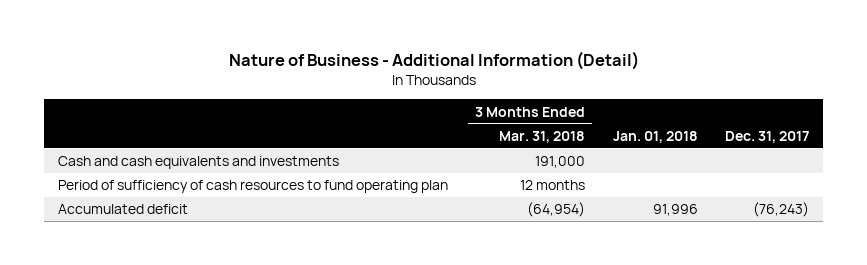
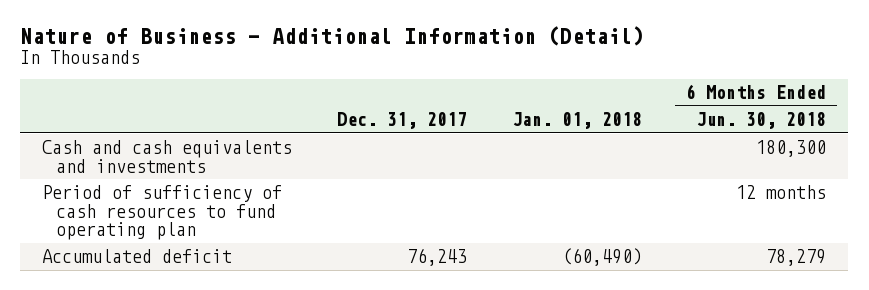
- | 3 Months Ended Mar. 31, 2018 | Jan. 01, 2018 | Dec. 31, 2017
+ | Dec. 31, 2017 | Jan. 01, 2018 | 6 Months Ended Jun. 30, 2018
- Accumulated deficit | (64,954) | 91,996 | (76,243)
+ Accumulated deficit | 76,243 | (60,490) | 78,279

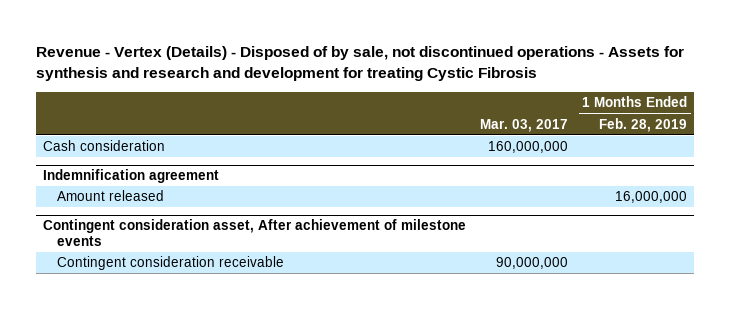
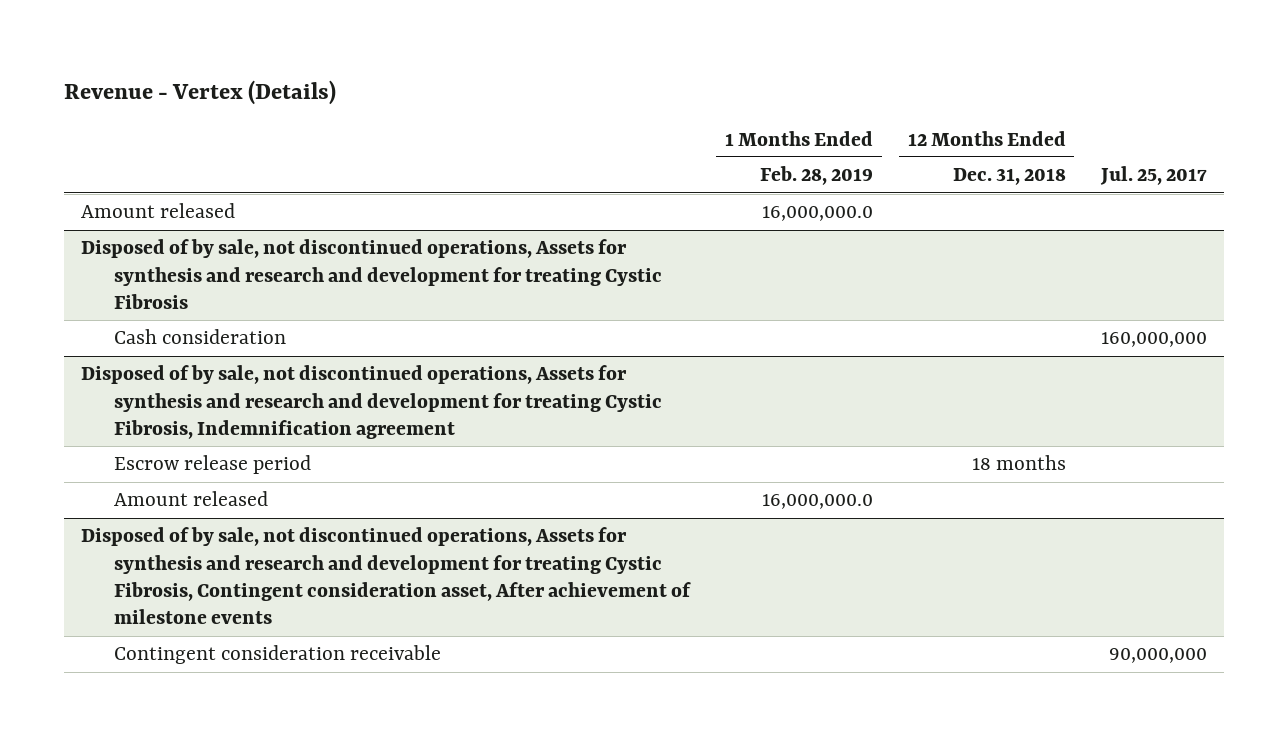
- Revenue - Vertex (Details) - Disposed of by sale, not discontinued operations - Assets for synthesis and research and development for treating Cystic Fibrosis
+ Revenue - Vertex (Details)
- | Mar. 03, 2017 | 1 Months Ended Feb. 28, 2019
+ | 1 Months Ended Feb. 28, 2019 | 12 Months Ended Dec. 31, 2018 | Jul. 25, 2017
- Cash consideration | 160,000,000 |
- Indemnification agreement
- Amount released | | 16,000,000
- Contingent consideration asset, After achievement of milestone events
+ Amount released | 16,000,000.0 | |
+ Disposed of by sale, not discontinued operations, Assets for synthesis and research and development for treating Cystic Fibrosis
+ Cash consideration | | | 160,000,000
+ Disposed of by sale, not discontinued operations, Assets for synthesis and research and development for treating Cystic Fibrosis, Indemnification agreement
+ Escrow release period | | 18 months |
+ Amount released | 16,000,000.0 | |
+ Disposed of by sale, not discontinued operations, Assets for synthesis and research and development for treating Cystic Fibrosis, Contingent consideration asset, After achievement of milestone events

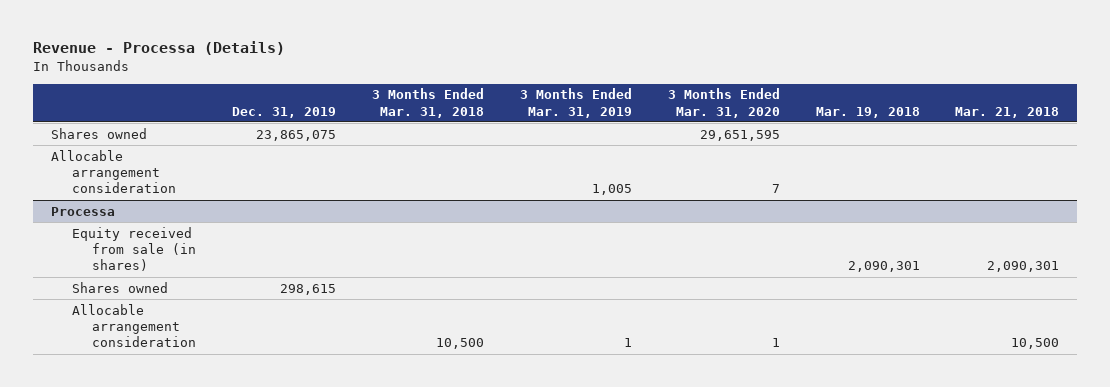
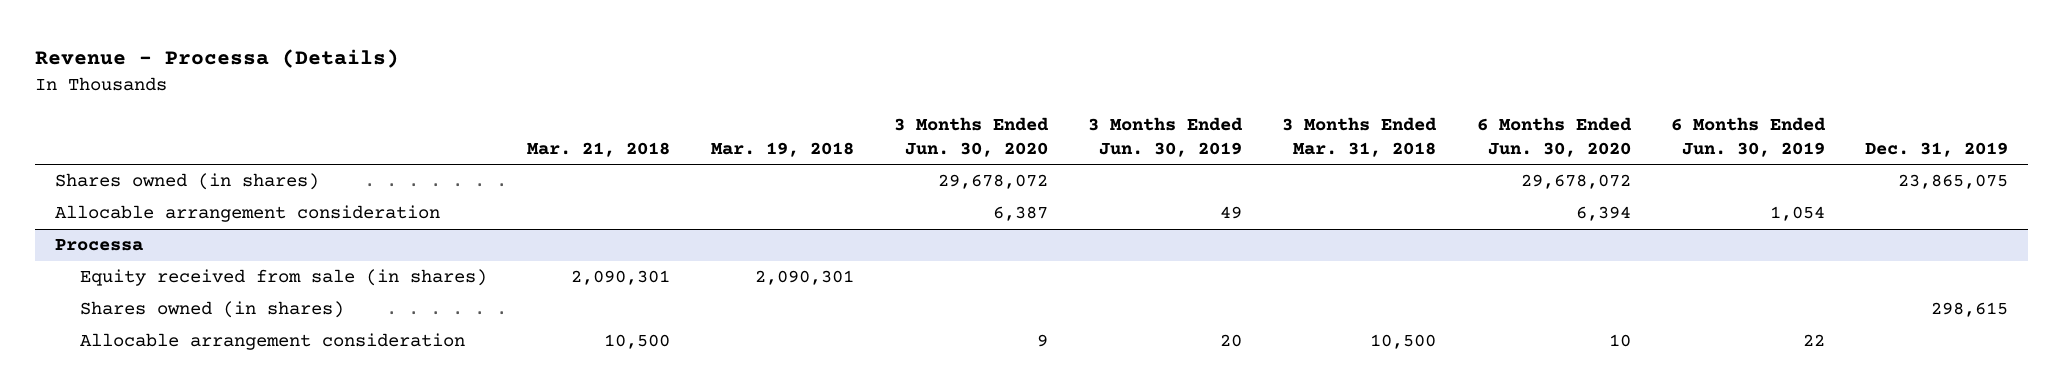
- | Dec. 31, 2019 | 3 Months Ended Mar. 31, 2018 | 3 Months Ended Mar. 31, 2019 | 3 Months Ended Mar. 31, 2020 | Mar. 19, 2018 | Mar. 21, 2018
+ | Mar. 21, 2018 | Mar. 19, 2018 | 3 Months Ended Jun. 30, 2020 | 3 Months Ended Jun. 30, 2019 | 3 Months Ended Mar. 31, 2018 | 6 Months Ended Jun. 30, 2020 | 6 Months Ended Jun. 30, 2019 | Dec. 31, 2019
- Shares owned | 23,865,075 | | | 29,651,595 | |
+ Shares owned (in shares) | | | 29,678,072 | | | 29,678,072 | | 23,865,075
@ Processa
- Shares owned | 298,615 | | | | |
+ Shares owned (in shares) | | | | | | | | 298,615

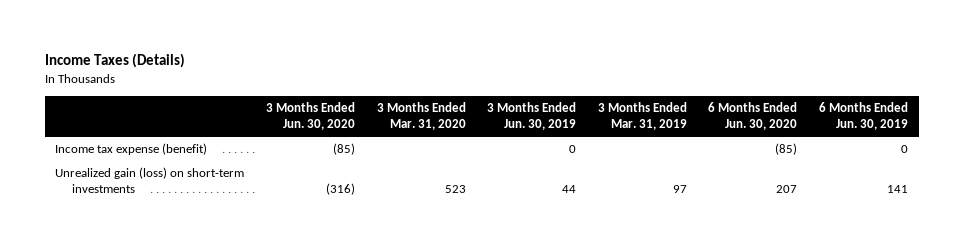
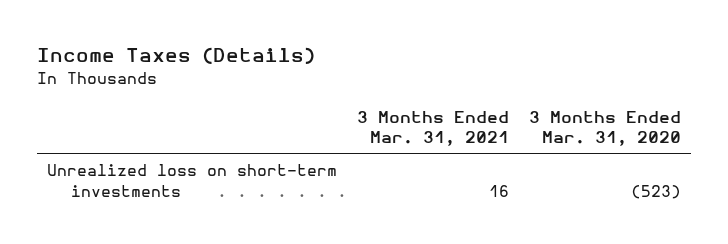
- | 3 Months Ended Jun. 30, 2020 | 3 Months Ended Mar. 31, 2020 | 3 Months Ended Jun. 30, 2019 | 3 Months Ended Mar. 31, 2019 | 6 Months Ended Jun. 30, 2020 | 6 Months Ended Jun. 30, 2019
+ | 3 Months Ended Mar. 31, 2021 | 3 Months Ended Mar. 31, 2020
- Income tax expense (benefit) | (85) | | 0 | | (85) | 0
- Unrealized gain (loss) on short-term investments | (316) | 523 | 44 | 97 | 207 | 141
+ Unrealized loss on short-term investments | 16 | (523)

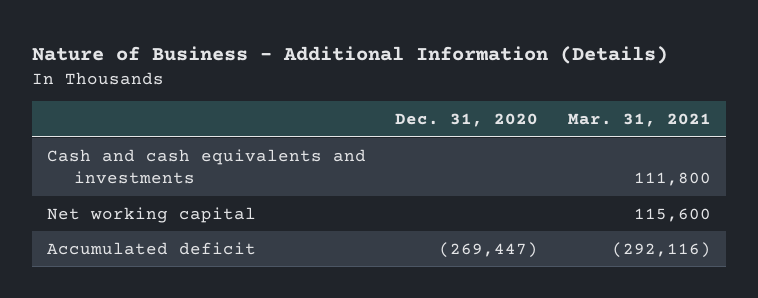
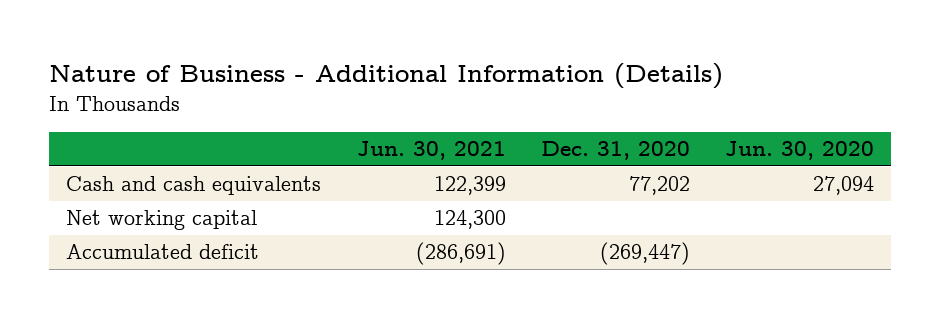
- | Dec. 31, 2020 | Mar. 31, 2021
+ | Jun. 30, 2021 | Dec. 31, 2020 | Jun. 30, 2020
- Cash and cash equivalents and investments | | 111,800
+ Cash and cash equivalents | 122,399 | 77,202 | 27,094

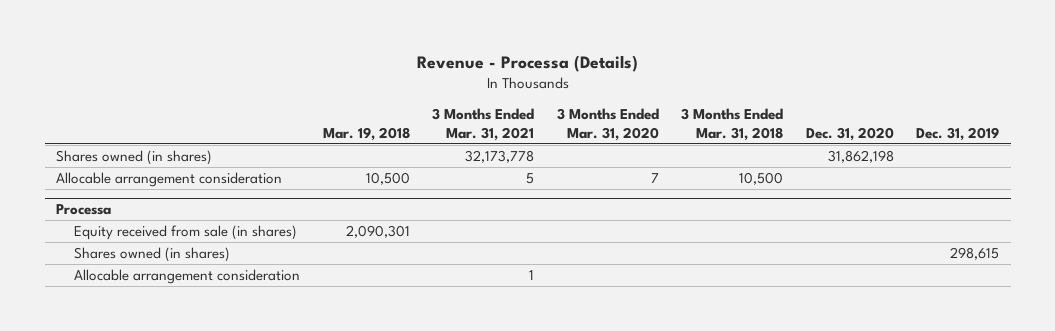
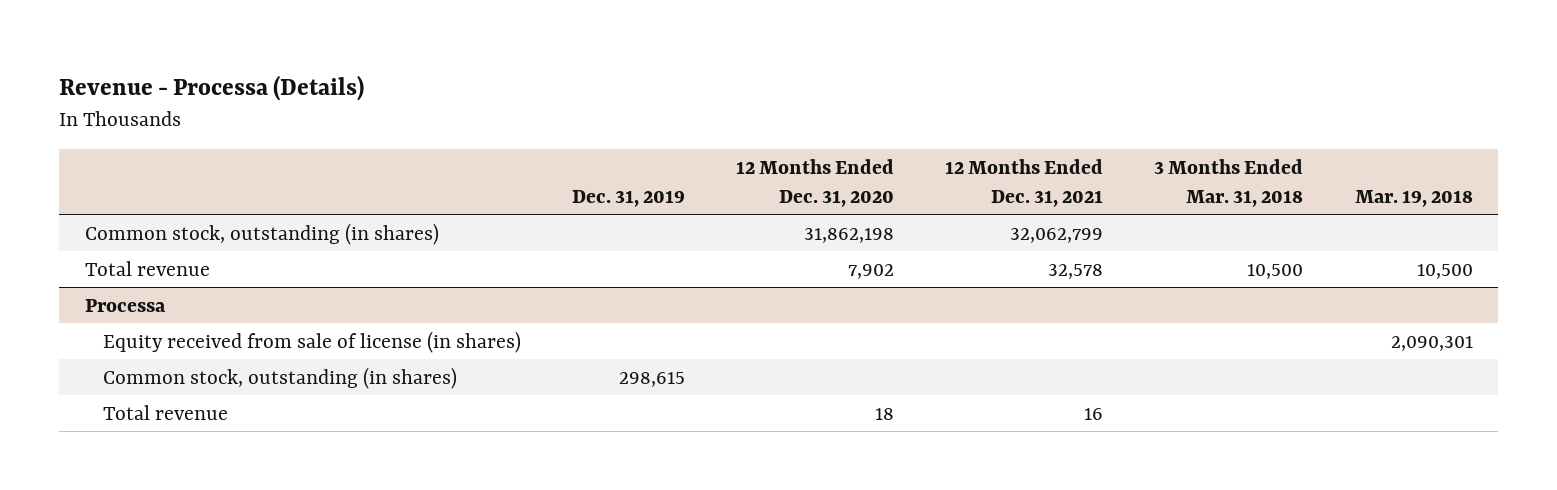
- | Mar. 19, 2018 | 3 Months Ended Mar. 31, 2021 | 3 Months Ended Mar. 31, 2020 | 3 Months Ended Mar. 31, 2018 | Dec. 31, 2020 | Dec. 31, 2019
+ | Dec. 31, 2019 | 12 Months Ended Dec. 31, 2020 | 12 Months Ended Dec. 31, 2021 | 3 Months Ended Mar. 31, 2018 | Mar. 19, 2018
- Shares owned (in shares) | | 32,173,778 | | | 31,862,198 |
- Allocable arrangement consideration | 10,500 | 5 | 7 | 10,500 | |
+ Common stock, outstanding (in shares) | | 31,862,198 | 32,062,799 | |
+ Total revenue | | 7,902 | 32,578 | 10,500 | 10,500
@ Processa
- Equity received from sale (in shares) | 2,090,301 | | | | |
- Shares owned (in shares) | | | | | | 298,615
- Allocable arrangement consideration | | 1 | | | |
+ Equity received from sale of license (in shares) | | | | | 2,090,301
+ Common stock, outstanding (in shares) | 298,615 | | | |
+ Total revenue | | 18 | 16 | |

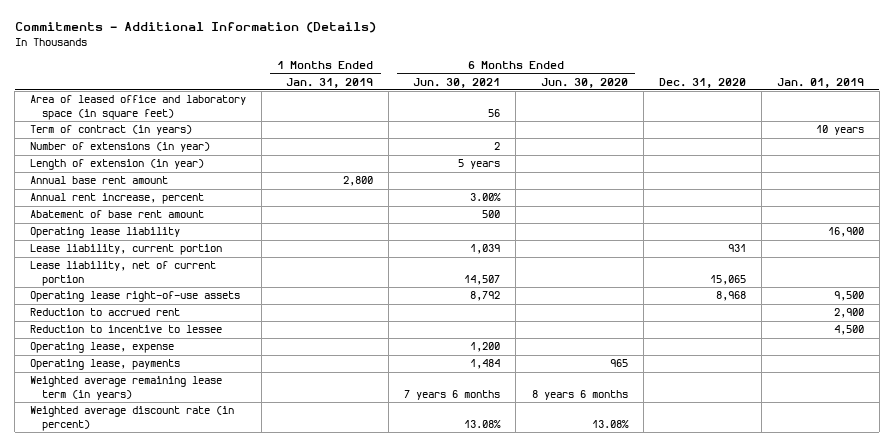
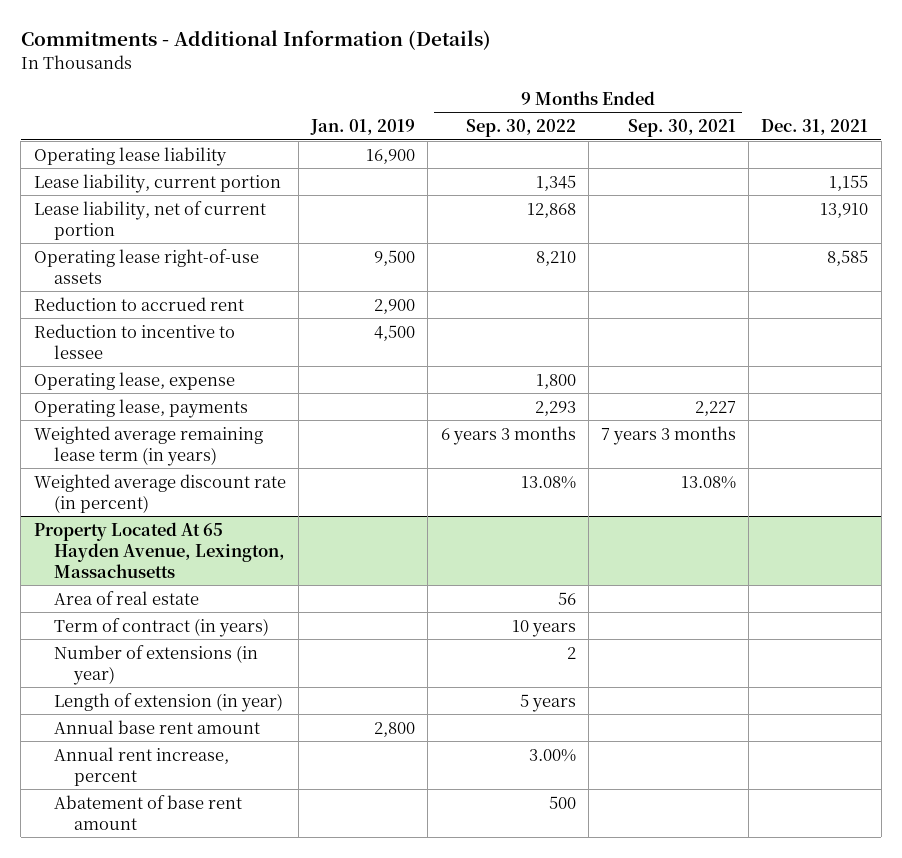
- | 1 Months Ended Jan. 31, 2019 | 6 Months Ended Jun. 30, 2021 | 6 Months Ended Jun. 30, 2020 | Dec. 31, 2020 | Jan. 01, 2019
+ | Jan. 01, 2019 | 9 Months Ended Sep. 30, 2022 | 9 Months Ended Sep. 30, 2021 | Dec. 31, 2021
- Area of leased office and laboratory space (in square feet) | | 56 | | |
- Term of contract (in years) | | | | | 10 years
- Number of extensions (in year) | | 2 | | |
- Length of extension (in year) | | 5 years | | |
- Annual base rent amount | 2,800 | | | |
- Annual rent increase, percent | | 3.00% | | |
- Abatement of base rent amount | | 500 | | |
+ Property Located At 65 Hayden Avenue, Lexington, Massachusetts
+ Area of real estate | | 56 | |
+ Term of contract (in years) | | 10 years | |
+ Number of extensions (in year) | | 2 | |
+ Length of extension (in year) | | 5 years | |
+ Annual base rent amount | 2,800 | | |
+ Annual rent increase, percent | | 3.00% | |
+ Abatement of base rent amount | | 500 | |

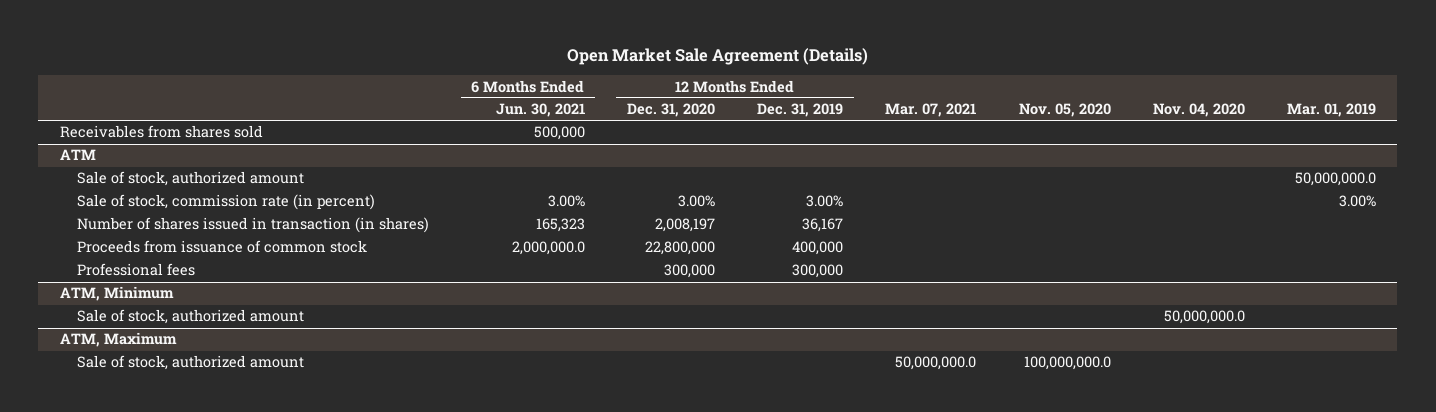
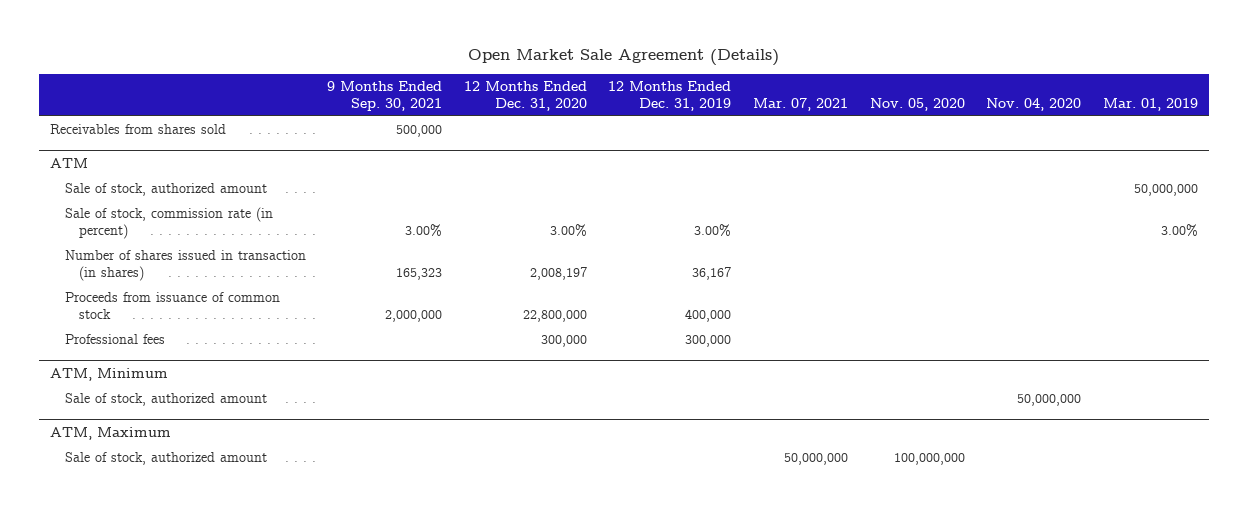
- | 6 Months Ended Jun. 30, 2021 | 12 Months Ended Dec. 31, 2020 | 12 Months Ended Dec. 31, 2019 | Mar. 07, 2021 | Nov. 05, 2020 | Nov. 04, 2020 | Mar. 01, 2019
+ | 9 Months Ended Sep. 30, 2021 | 12 Months Ended Dec. 31, 2020 | 12 Months Ended Dec. 31, 2019 | Mar. 07, 2021 | Nov. 05, 2020 | Nov. 04, 2020 | Mar. 01, 2019
@ ATM
- Sale of stock, authorized amount | | | | | | | 50,000,000.0
+ Sale of stock, authorized amount | | | | | | | 50,000,000
@ ATM, Minimum
- Sale of stock, authorized amount | | | | | | 50,000,000.0 |
+ Sale of stock, authorized amount | | | | | | 50,000,000 |
@ ATM, Maximum
- Sale of stock, authorized amount | | | | 50,000,000.0 | 100,000,000.0 | |
+ Sale of stock, authorized amount | | | | 50,000,000 | 100,000,000 | |

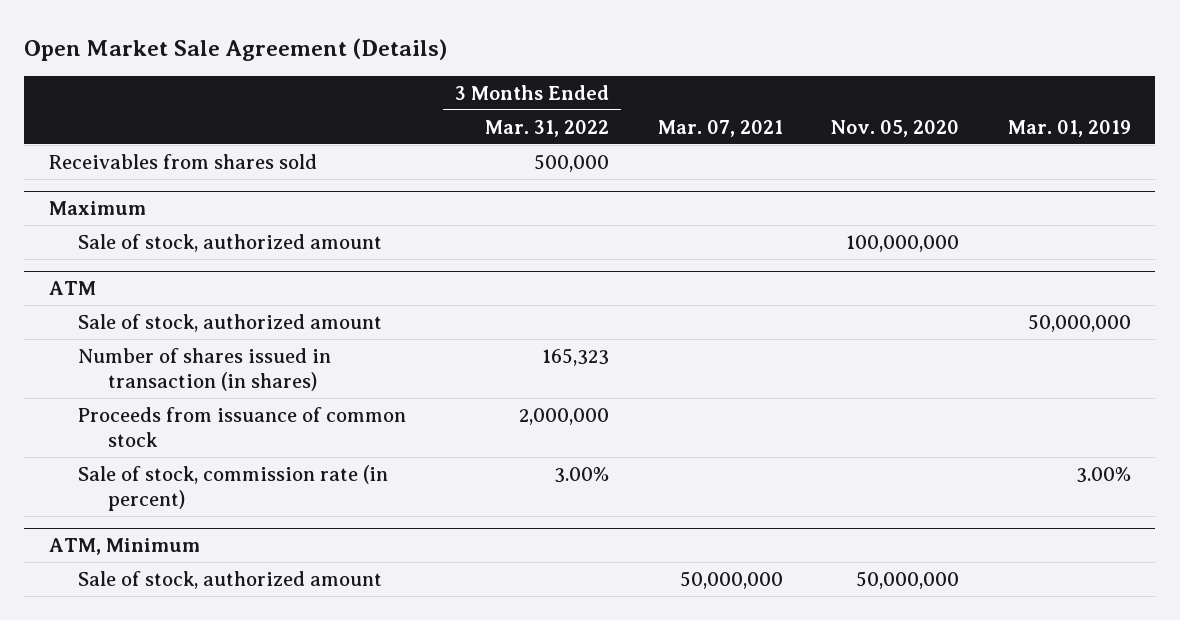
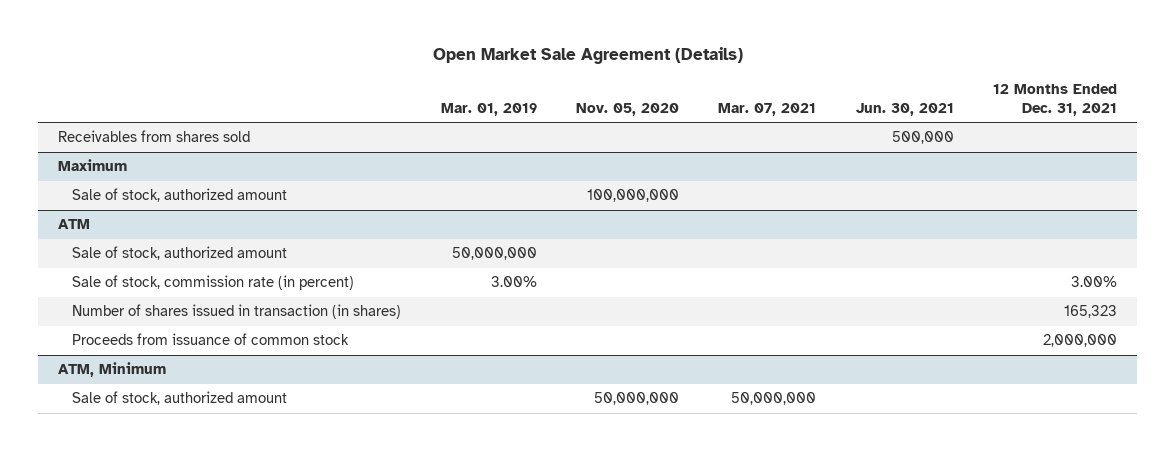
- | 3 Months Ended Mar. 31, 2022 | Mar. 07, 2021 | Nov. 05, 2020 | Mar. 01, 2019
+ | Mar. 01, 2019 | Nov. 05, 2020 | Mar. 07, 2021 | Jun. 30, 2021 | 12 Months Ended Dec. 31, 2021
@ ATM
moved up: Sale of stock, commission rate (in percent) | 3.00% | | | | 3.00%

